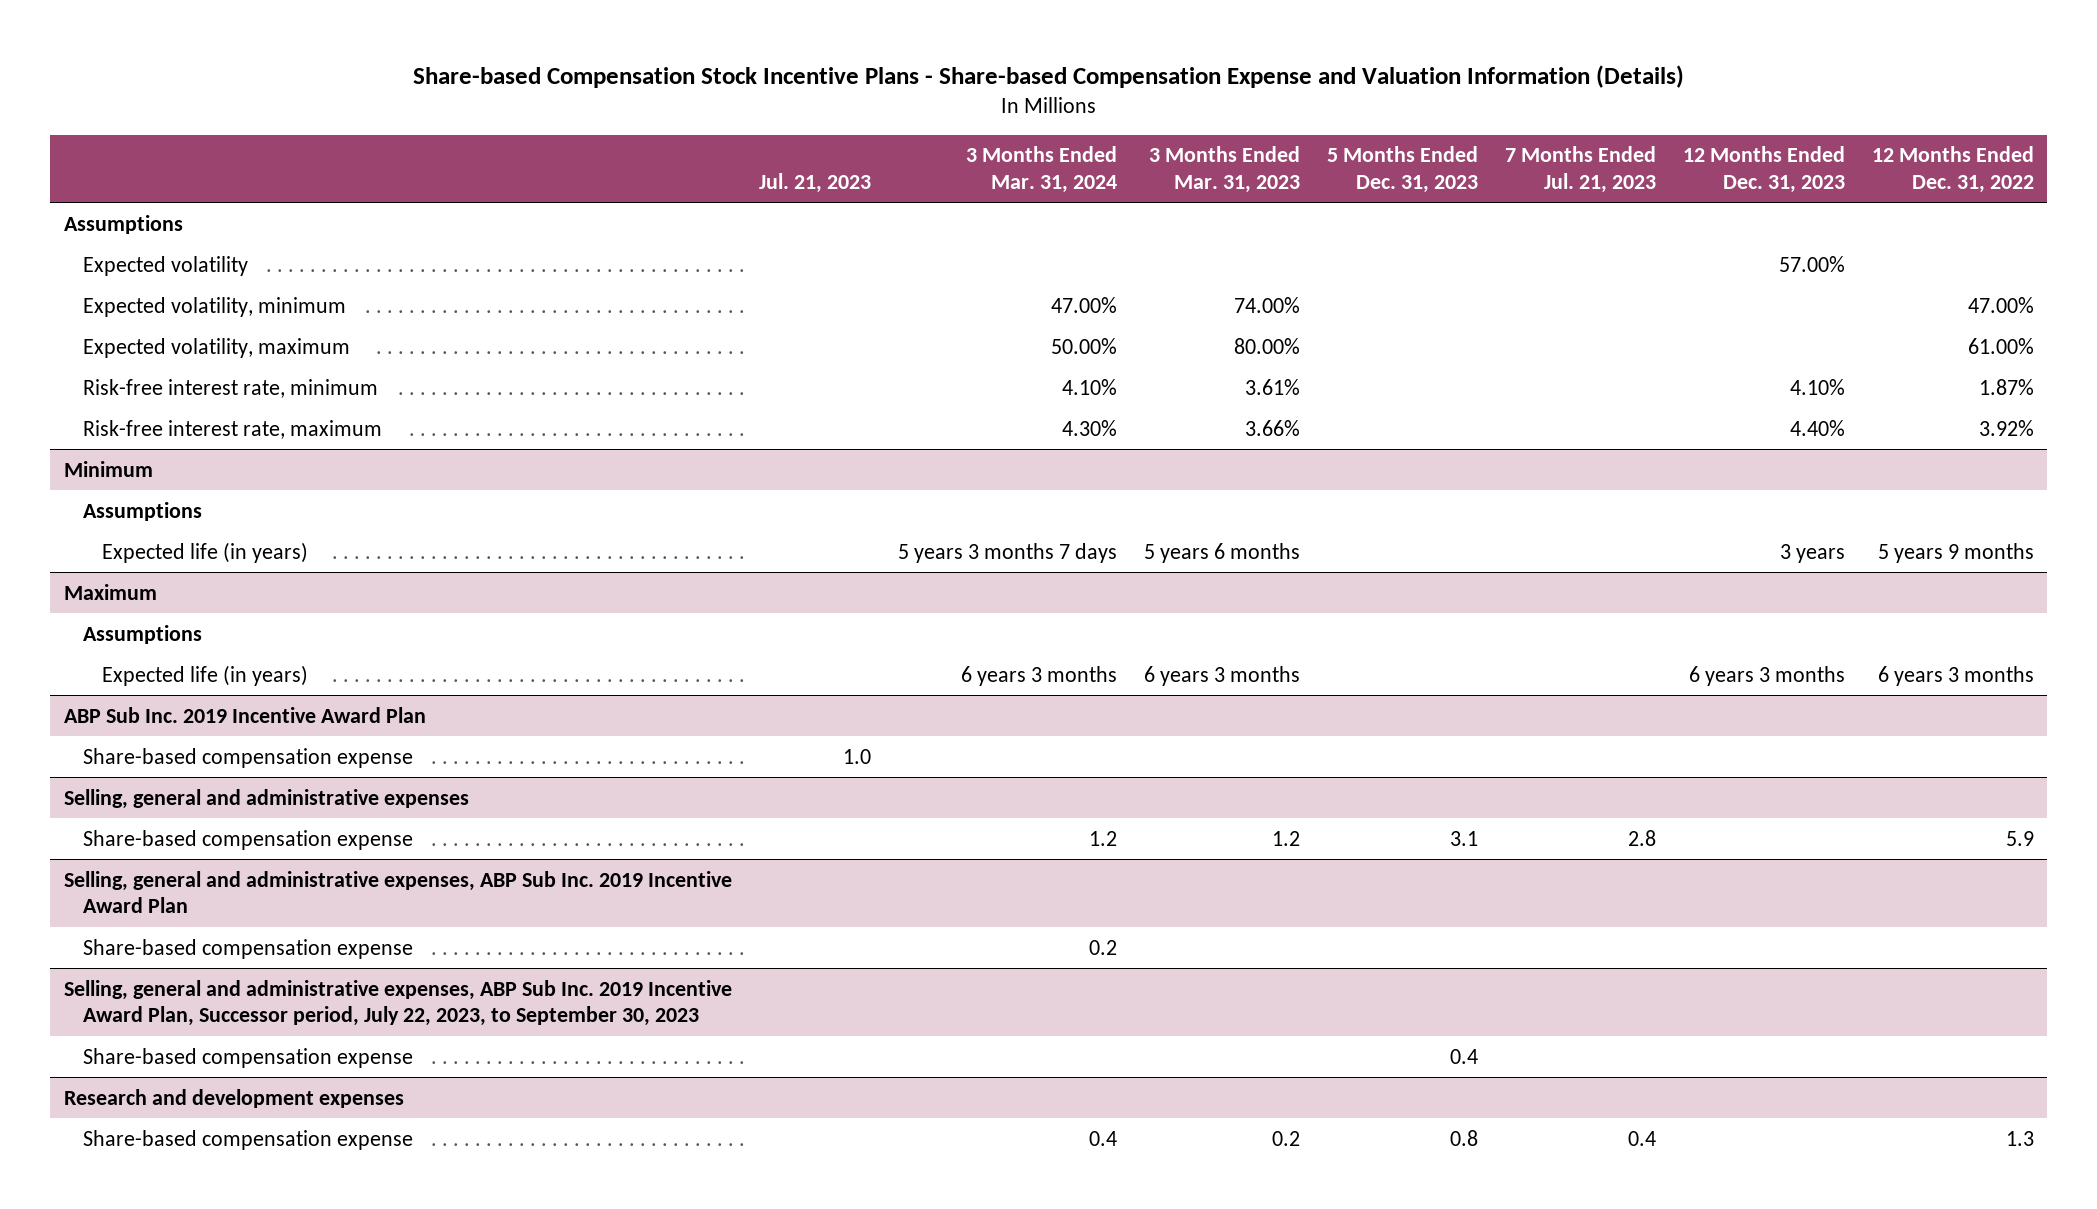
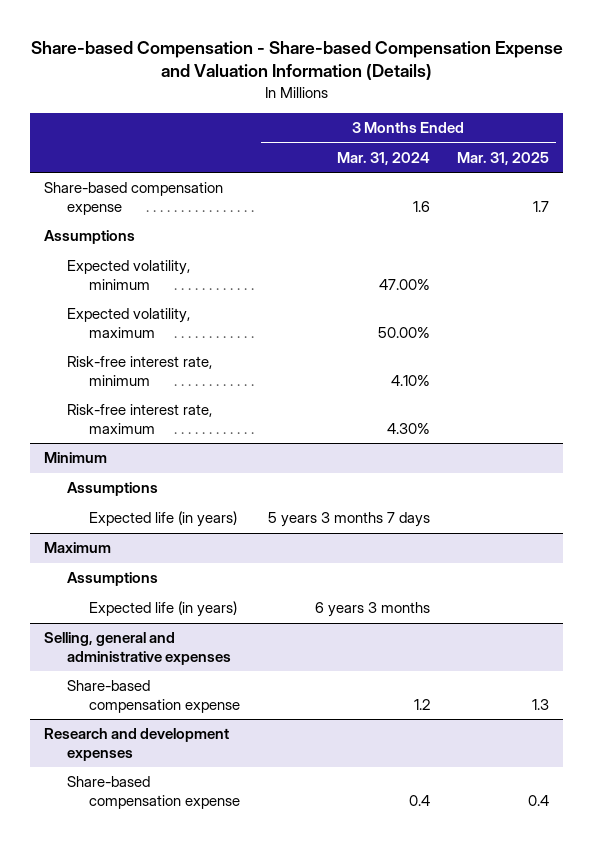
- Share-based Compensation Stock Incentive Plans - Share-based Compensation Expense and Valuation Information (Details)
+ Share-based Compensation - Share-based Compensation Expense and Valuation Information (Details)
- | Jul. 21, 2023 | 3 Months Ended Mar. 31, 2024 | 3 Months Ended Mar. 31, 2023 | 5 Months Ended Dec. 31, 2023 | 7 Months Ended Jul. 21, 2023 | 12 Months Ended Dec. 31, 2023 | 12 Months Ended Dec. 31, 2022
+ | 3 Months Ended Mar. 31, 2024 | 3 Months Ended Mar. 31, 2025
+ Share-based compensation expense | 1.6 | 1.7
- Expected volatility | | | | | | 57.00% |
- ABP Sub Inc. 2019 Incentive Award Plan
- Share-based compensation expense | 1.0 | | | | | |
- Selling, general and administrative expenses, ABP Sub Inc. 2019 Incentive Award Plan
- Share-based compensation expense | | 0.2 | | | | |
- Selling, general and administrative expenses, ABP Sub Inc. 2019 Incentive Award Plan, Successor period, July 22, 2023, to September 30, 2023
- Share-based compensation expense | | | | 0.4 | | |

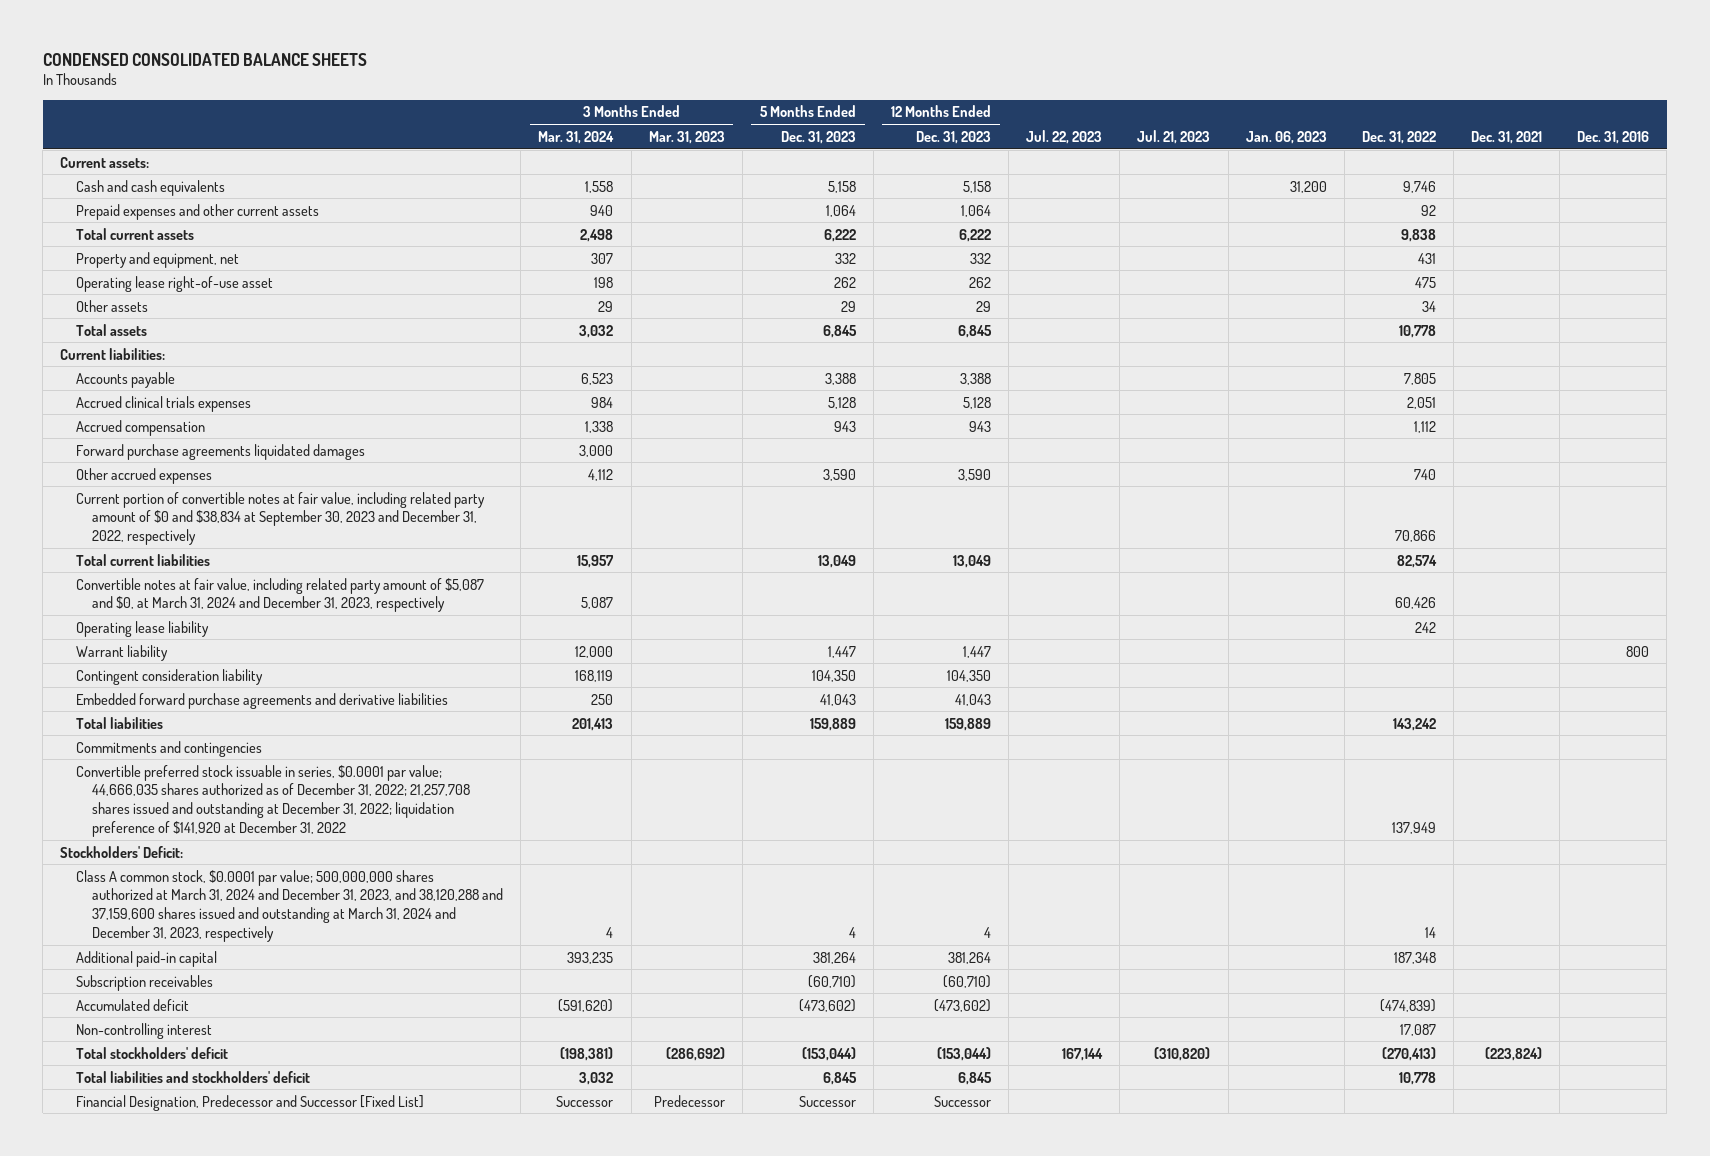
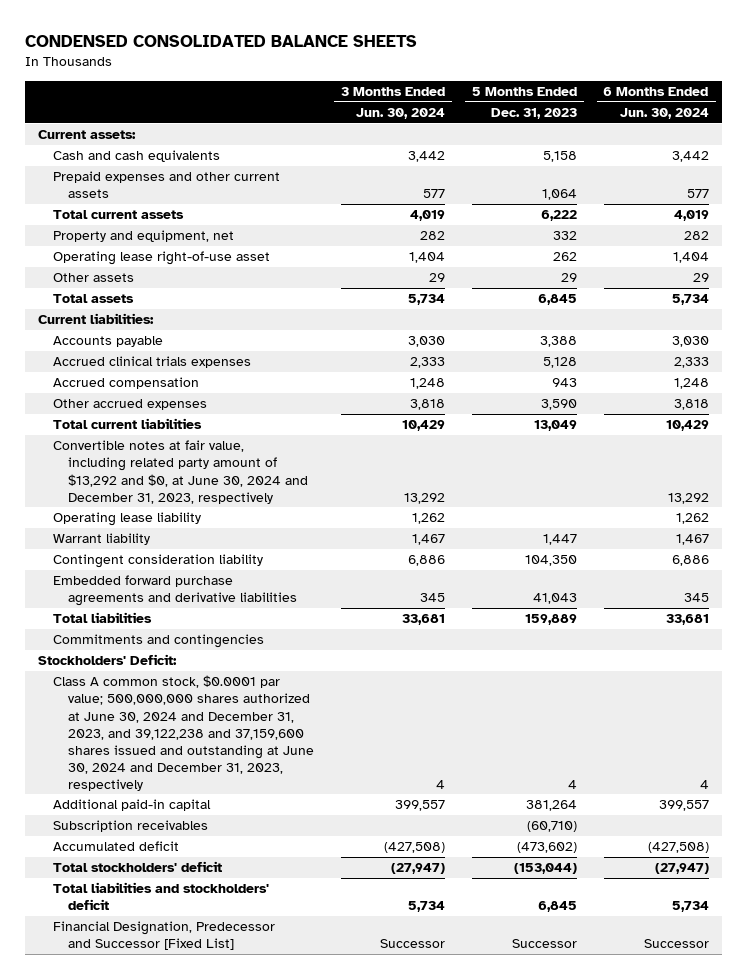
- | 3 Months Ended Mar. 31, 2024 | 3 Months Ended Mar. 31, 2023 | 5 Months Ended Dec. 31, 2023 | 12 Months Ended Dec. 31, 2023 | Jul. 22, 2023 | Jul. 21, 2023 | Jan. 06, 2023 | Dec. 31, 2022 | Dec. 31, 2021 | Dec. 31, 2016
+ | 3 Months Ended Jun. 30, 2024 | 5 Months Ended Dec. 31, 2023 | 6 Months Ended Jun. 30, 2024
- Forward purchase agreements liquidated damages | 3,000 | | | | | | | | |
- Current portion of convertible notes at fair value, including related party amount of $0 and $38,834 at September 30, 2023 and December 31, 2022, respectively | | | | | | | | 70,866 | |
- Convertible notes at fair value, including related party amount of $5,087 and $0, at March 31, 2024 and December 31, 2023, respectively | 5,087 | | | | | | | 60,426 | |
+ Convertible notes at fair value, including related party amount of $13,292 and $0, at June 30, 2024 and December 31, 2023, respectively | 13,292 | | 13,292
- Convertible preferred stock issuable in series, $0.0001 par value; 44,666,035 shares authorized as of December 31, 2022; 21,257,708 shares issued and outstanding at December 31, 2022; liquidation preference of $141,920 at December 31, 2022 | | | | | | | | 137,949 | |
- Class A common stock, $0.0001 par value; 500,000,000 shares authorized at March 31, 2024 and December 31, 2023, and 38,120,288 and 37,159,600 shares issued and outstanding at March 31, 2024 and December 31, 2023, respectively | 4 | | 4 | 4 | | | | 14 | |
+ Class A common stock, $0.0001 par value; 500,000,000 shares authorized at June 30, 2024 and December 31, 2023, and 39,122,238 and 37,159,600 shares issued and outstanding at June 30, 2024 and December 31, 2023, respectively | 4 | 4 | 4
- Non-controlling interest | | | | | | | | 17,087 | |

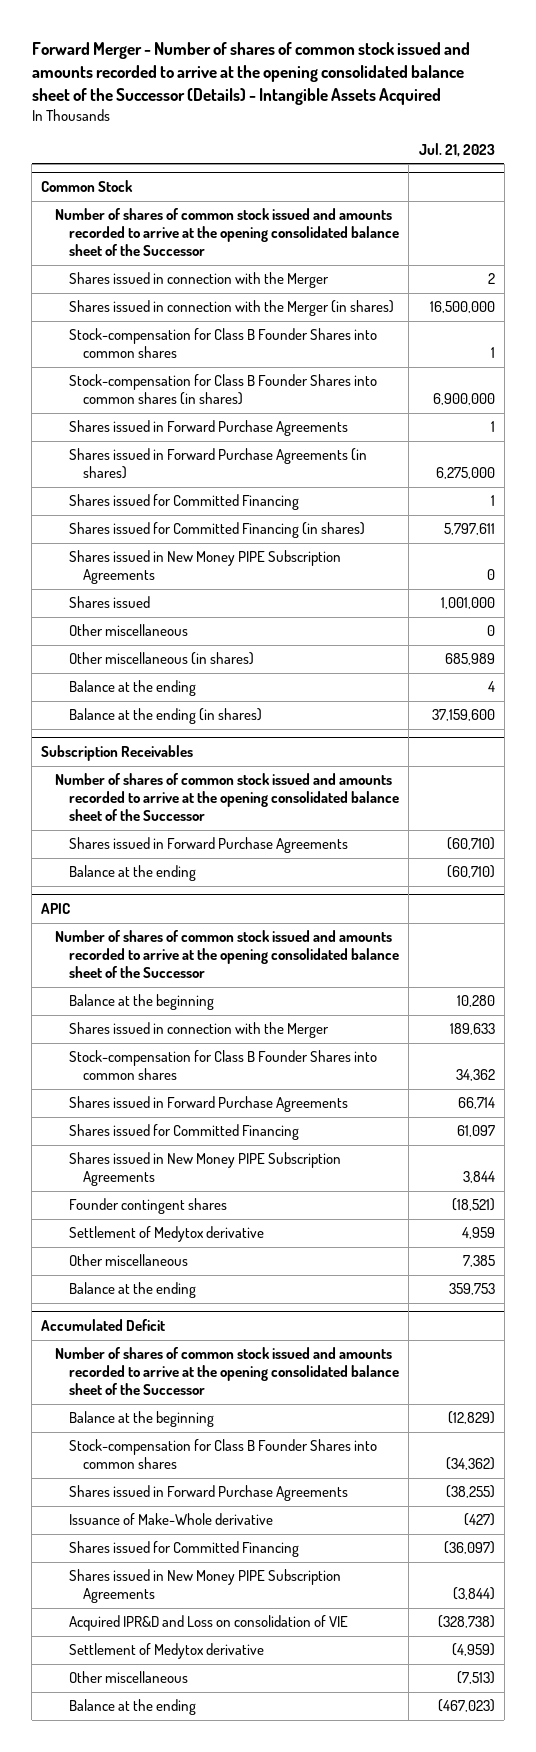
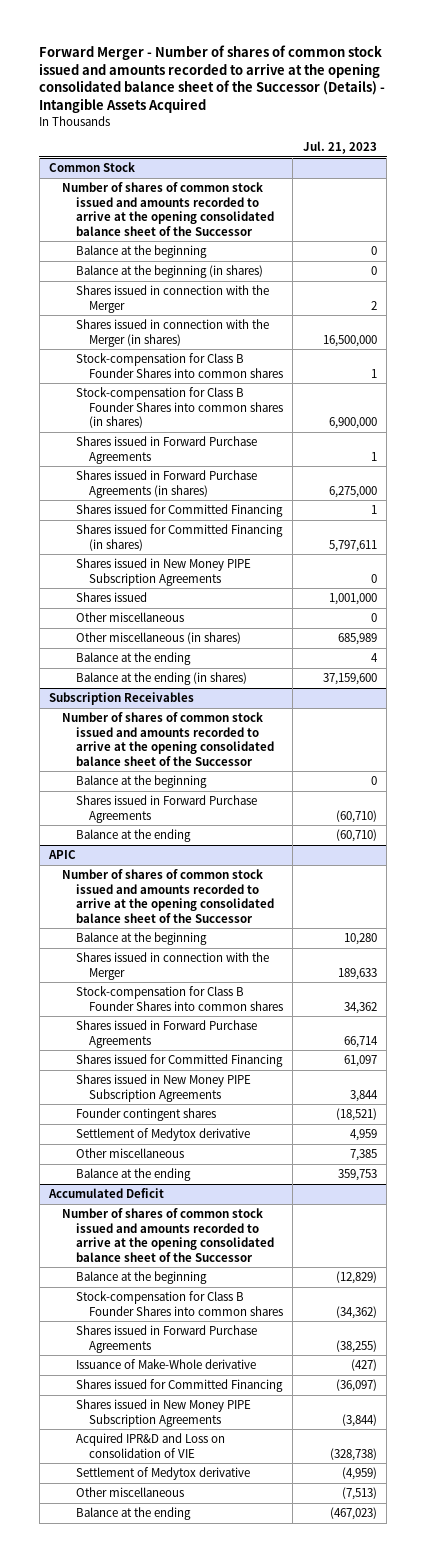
@ Common Stock
+ Balance at the beginning | 0
+ Balance at the beginning (in shares) | 0
@ Subscription Receivables
+ Balance at the beginning | 0

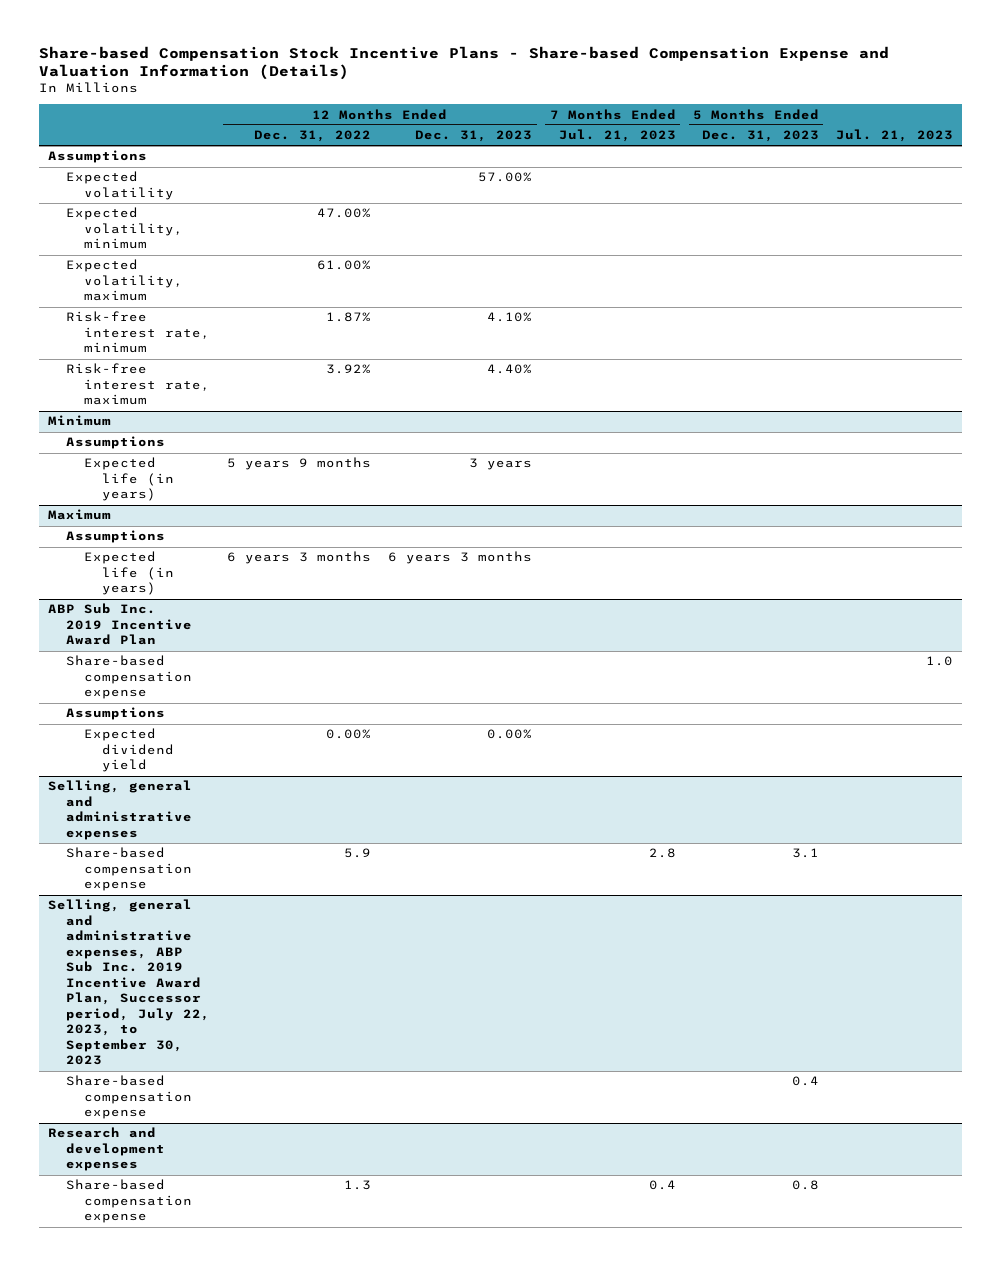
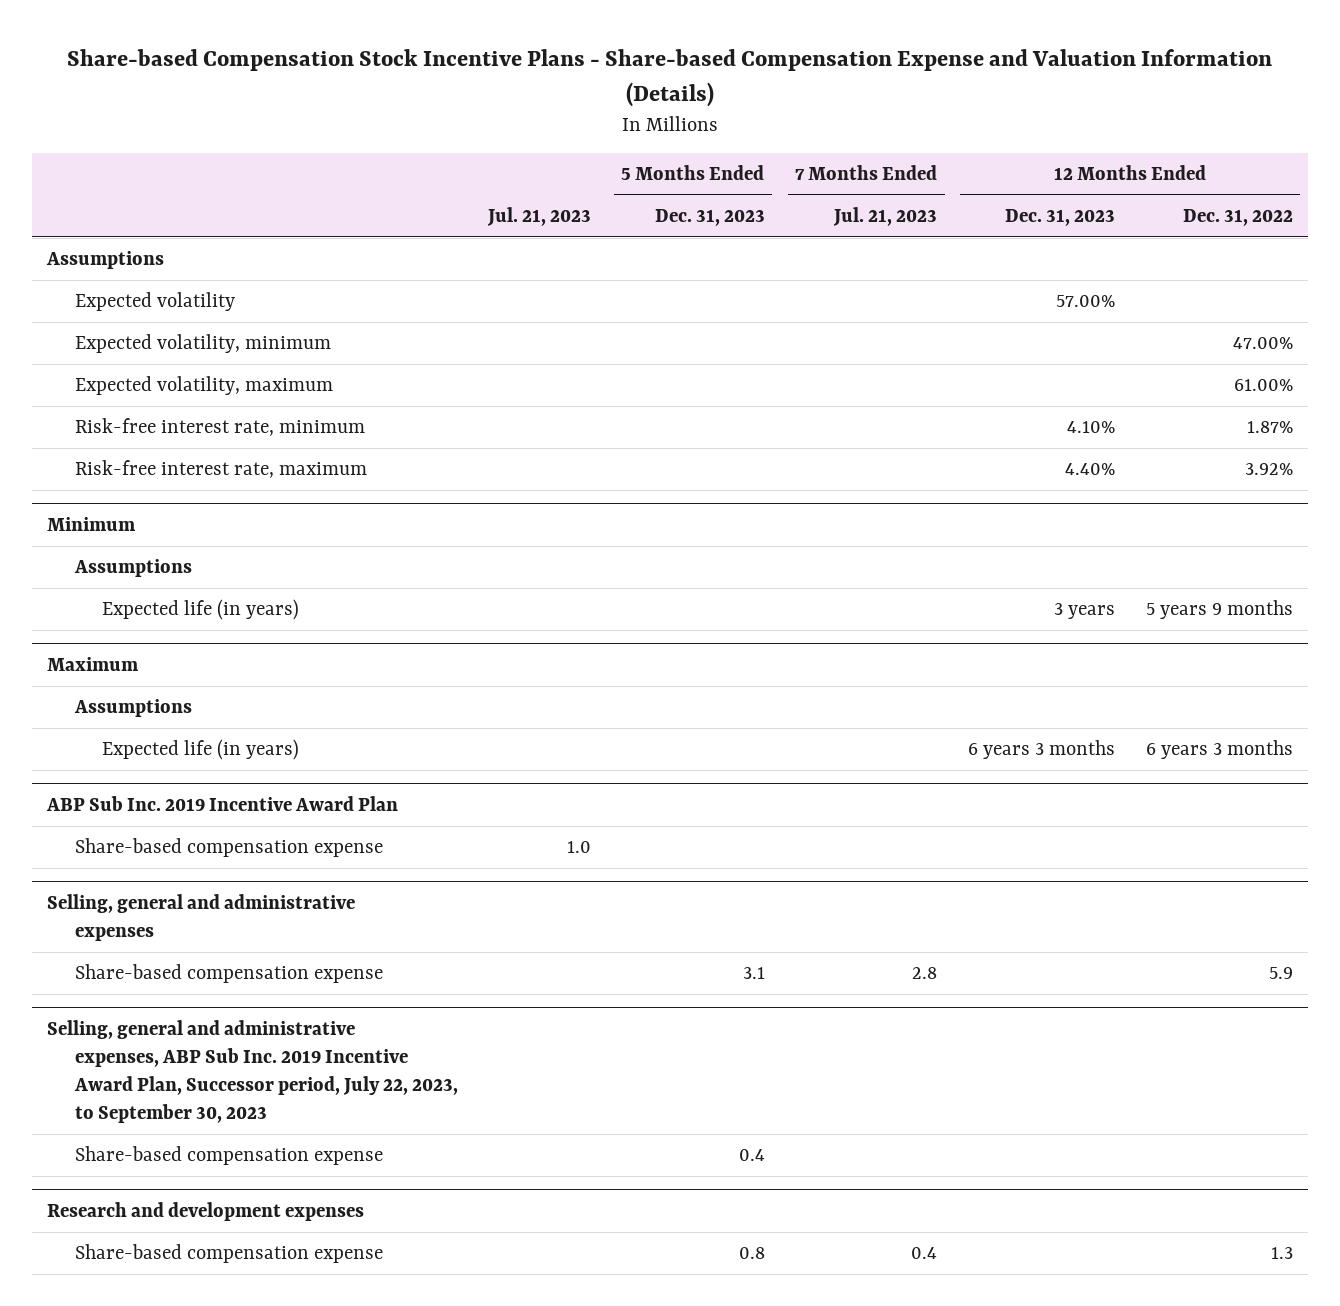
- | 12 Months Ended Dec. 31, 2022 | 12 Months Ended Dec. 31, 2023 | 7 Months Ended Jul. 21, 2023 | 5 Months Ended Dec. 31, 2023 | Jul. 21, 2023
+ | Jul. 21, 2023 | 5 Months Ended Dec. 31, 2023 | 7 Months Ended Jul. 21, 2023 | 12 Months Ended Dec. 31, 2023 | 12 Months Ended Dec. 31, 2022
@ ABP Sub Inc. 2019 Incentive Award Plan
- Assumptions
- Expected dividend yield | 0.00% | 0.00% | | |

